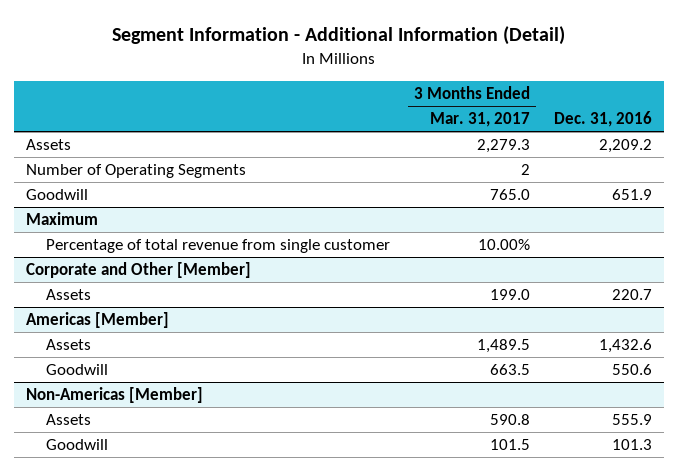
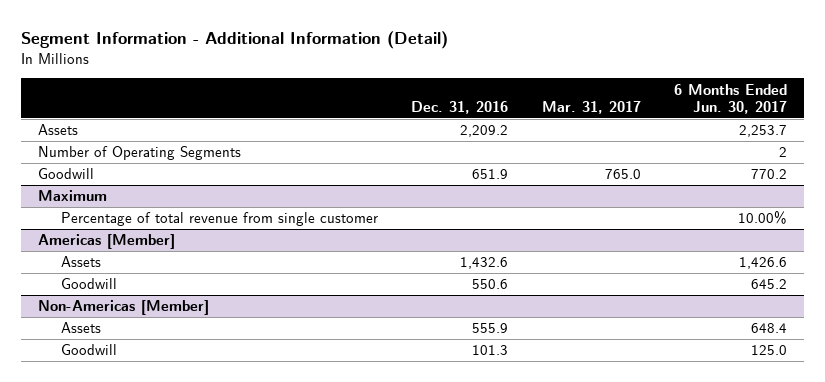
- | 3 Months Ended Mar. 31, 2017 | Dec. 31, 2016
+ | Dec. 31, 2016 | Mar. 31, 2017 | 6 Months Ended Jun. 30, 2017
- Corporate and Other [Member]
- Assets | 199.0 | 220.7

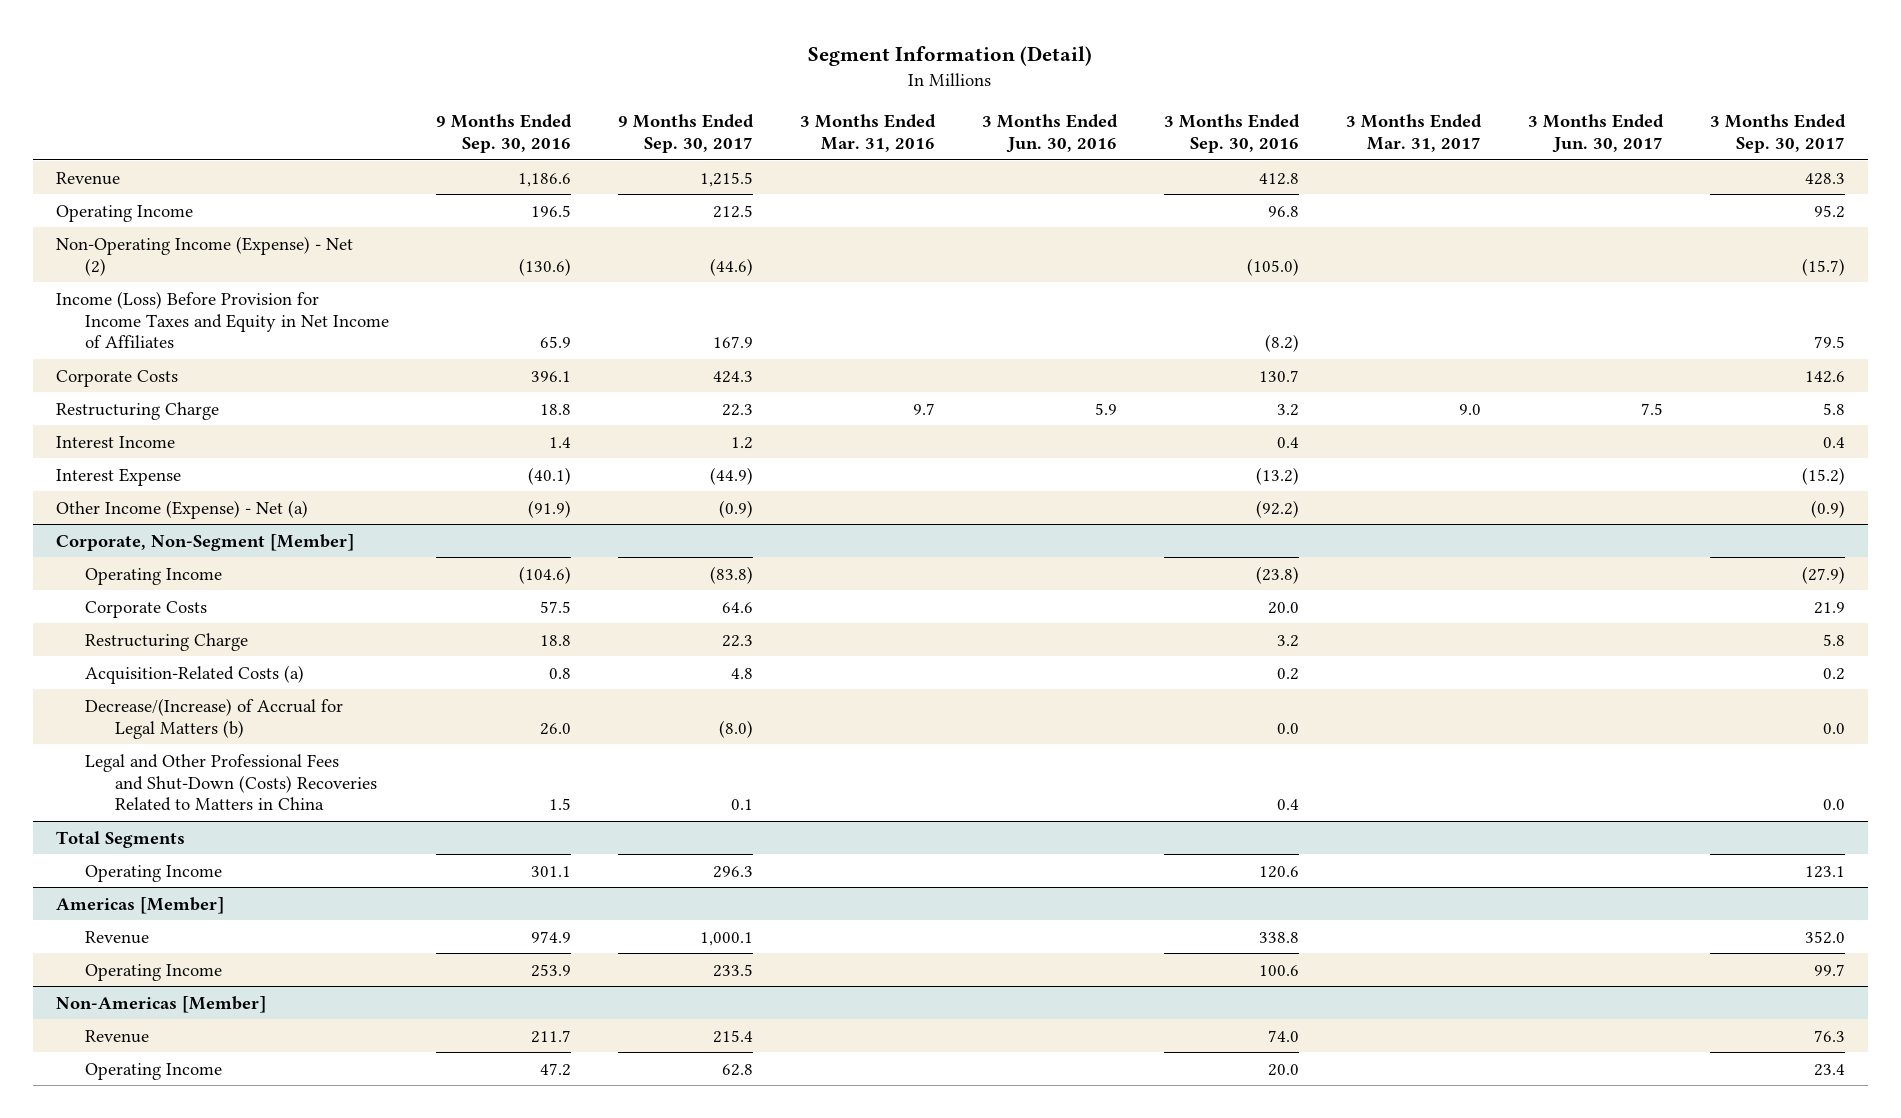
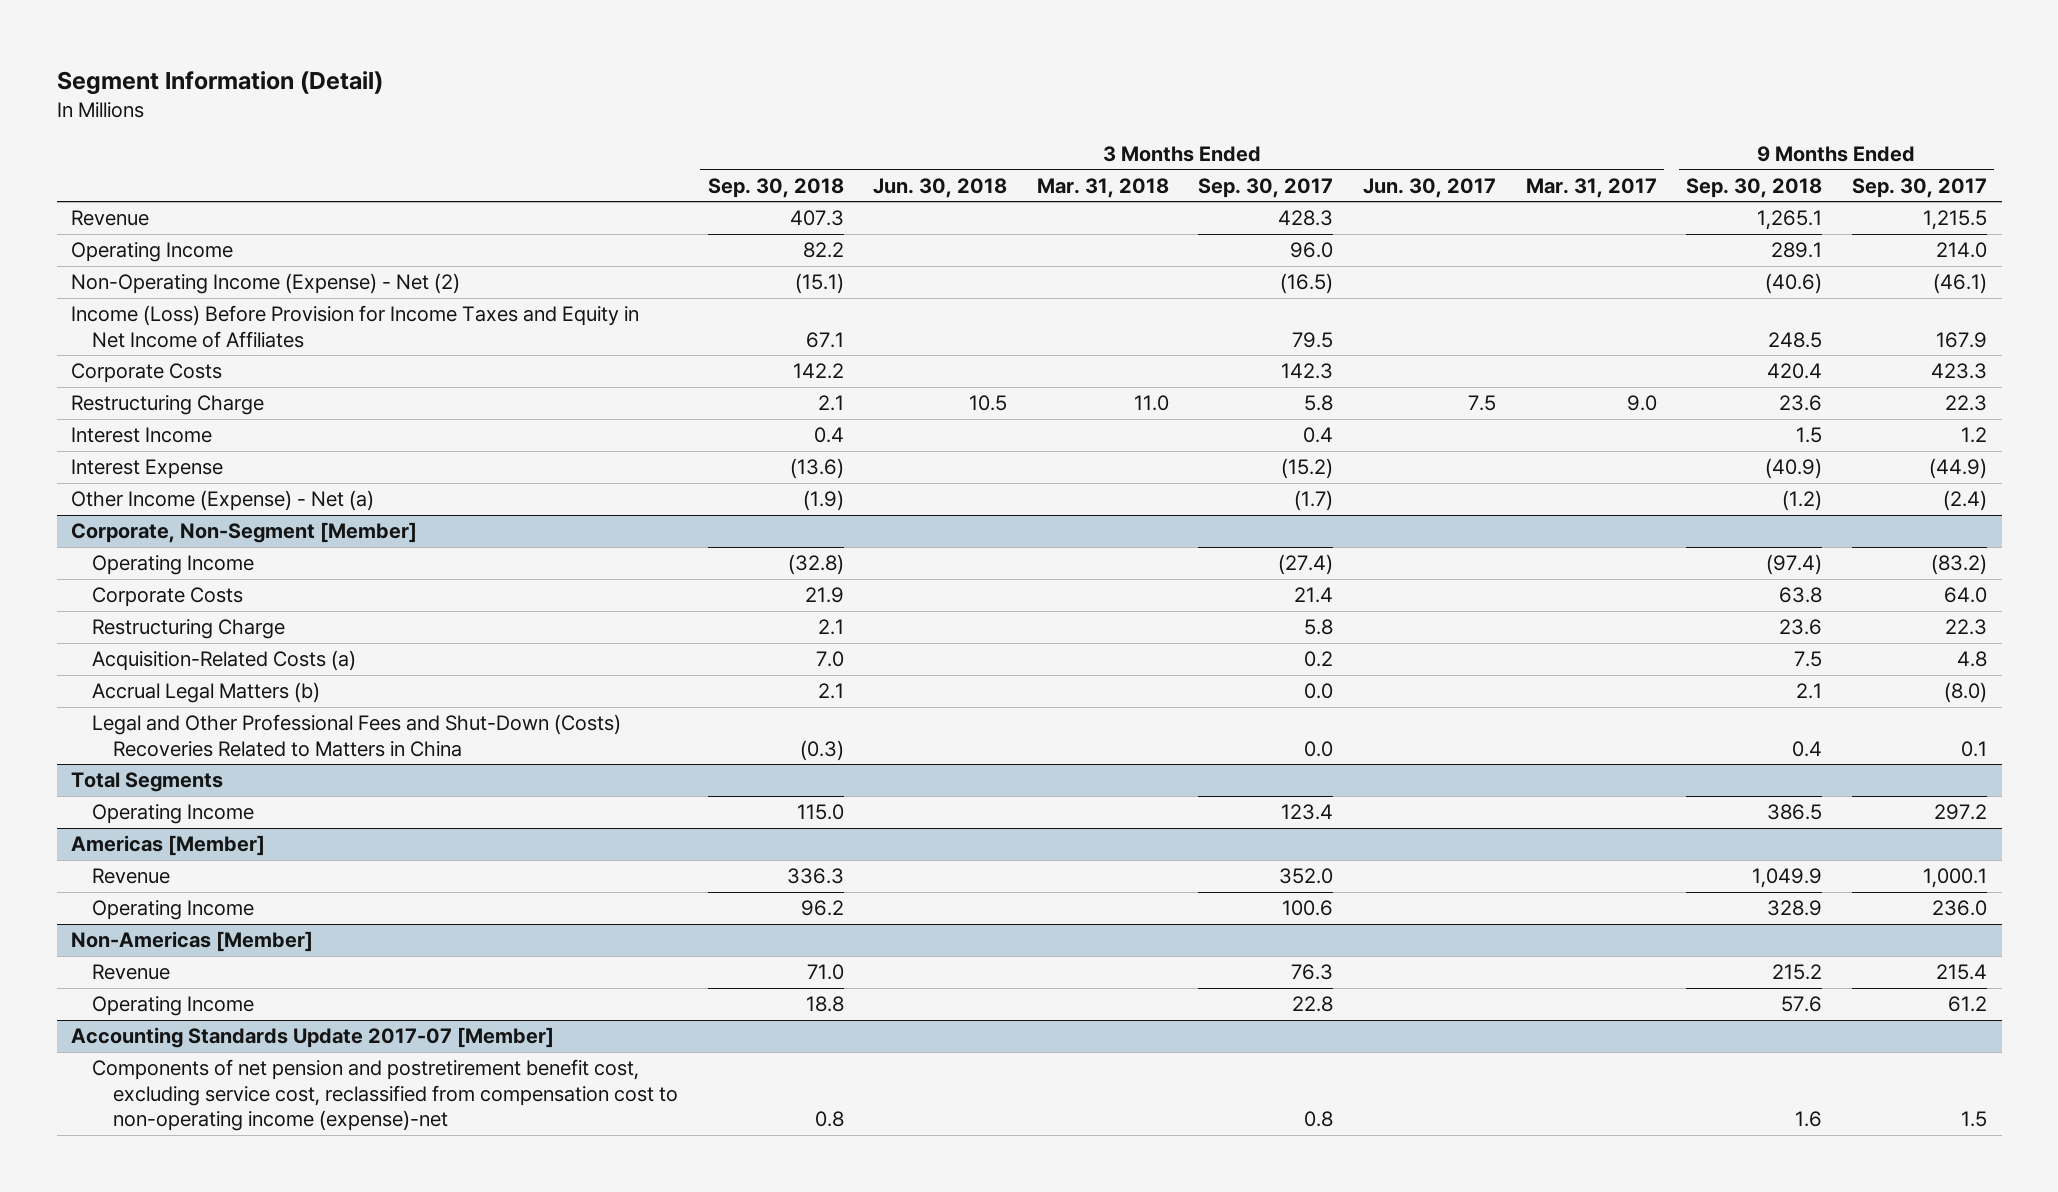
- | 9 Months Ended Sep. 30, 2016 | 9 Months Ended Sep. 30, 2017 | 3 Months Ended Mar. 31, 2016 | 3 Months Ended Jun. 30, 2016 | 3 Months Ended Sep. 30, 2016 | 3 Months Ended Mar. 31, 2017 | 3 Months Ended Jun. 30, 2017 | 3 Months Ended Sep. 30, 2017
+ | 3 Months Ended Sep. 30, 2018 | 3 Months Ended Jun. 30, 2018 | 3 Months Ended Mar. 31, 2018 | 3 Months Ended Sep. 30, 2017 | 3 Months Ended Jun. 30, 2017 | 3 Months Ended Mar. 31, 2017 | 9 Months Ended Sep. 30, 2018 | 9 Months Ended Sep. 30, 2017
- Operating Income | 196.5 | 212.5 | | | 96.8 | | | 95.2
- Non-Operating Income (Expense) - Net (2) | (130.6) | (44.6) | | | (105.0) | | | (15.7)
+ Operating Income | 82.2 | | | 96.0 | | | 289.1 | 214.0
+ Non-Operating Income (Expense) - Net (2) | (15.1) | | | (16.5) | | | (40.6) | (46.1)
- Corporate Costs | 396.1 | 424.3 | | | 130.7 | | | 142.6
+ Corporate Costs | 142.2 | | | 142.3 | | | 420.4 | 423.3
- Other Income (Expense) - Net (a) | (91.9) | (0.9) | | | (92.2) | | | (0.9)
+ Other Income (Expense) - Net (a) | (1.9) | | | (1.7) | | | (1.2) | (2.4)
@ Corporate, Non-Segment [Member]
- Operating Income | (104.6) | (83.8) | | | (23.8) | | | (27.9)
- Corporate Costs | 57.5 | 64.6 | | | 20.0 | | | 21.9
+ Operating Income | (32.8) | | | (27.4) | | | (97.4) | (83.2)
+ Corporate Costs | 21.9 | | | 21.4 | | | 63.8 | 64.0
- Decrease/(Increase) of Accrual for Legal Matters (b) | 26.0 | (8.0) | | | 0.0 | | | 0.0
+ Accrual Legal Matters (b) | 2.1 | | | 0.0 | | | 2.1 | (8.0)
@ Total Segments
- Operating Income | 301.1 | 296.3 | | | 120.6 | | | 123.1
+ Operating Income | 115.0 | | | 123.4 | | | 386.5 | 297.2
@ Americas [Member]
- Operating Income | 253.9 | 233.5 | | | 100.6 | | | 99.7
+ Operating Income | 96.2 | | | 100.6 | | | 328.9 | 236.0
@ Non-Americas [Member]
- Operating Income | 47.2 | 62.8 | | | 20.0 | | | 23.4
+ Operating Income | 18.8 | | | 22.8 | | | 57.6 | 61.2
+ Accounting Standards Update 2017-07 [Member]
+ Components of net pension and postretirement benefit cost, excluding service cost, reclassified from compensation cost to non-operating income (expense)-net | 0.8 | | | 0.8 | | | 1.6 | 1.5

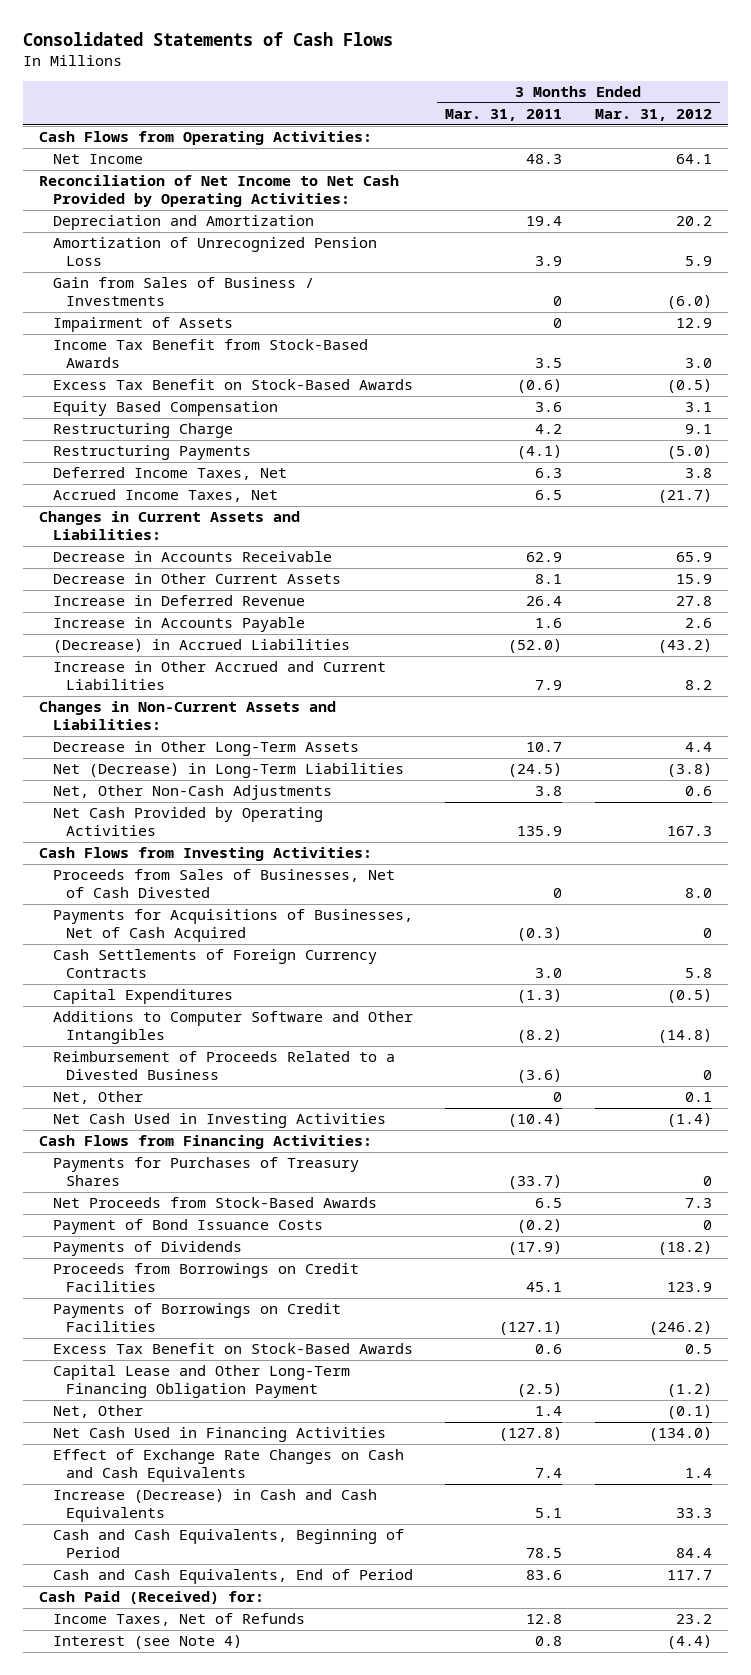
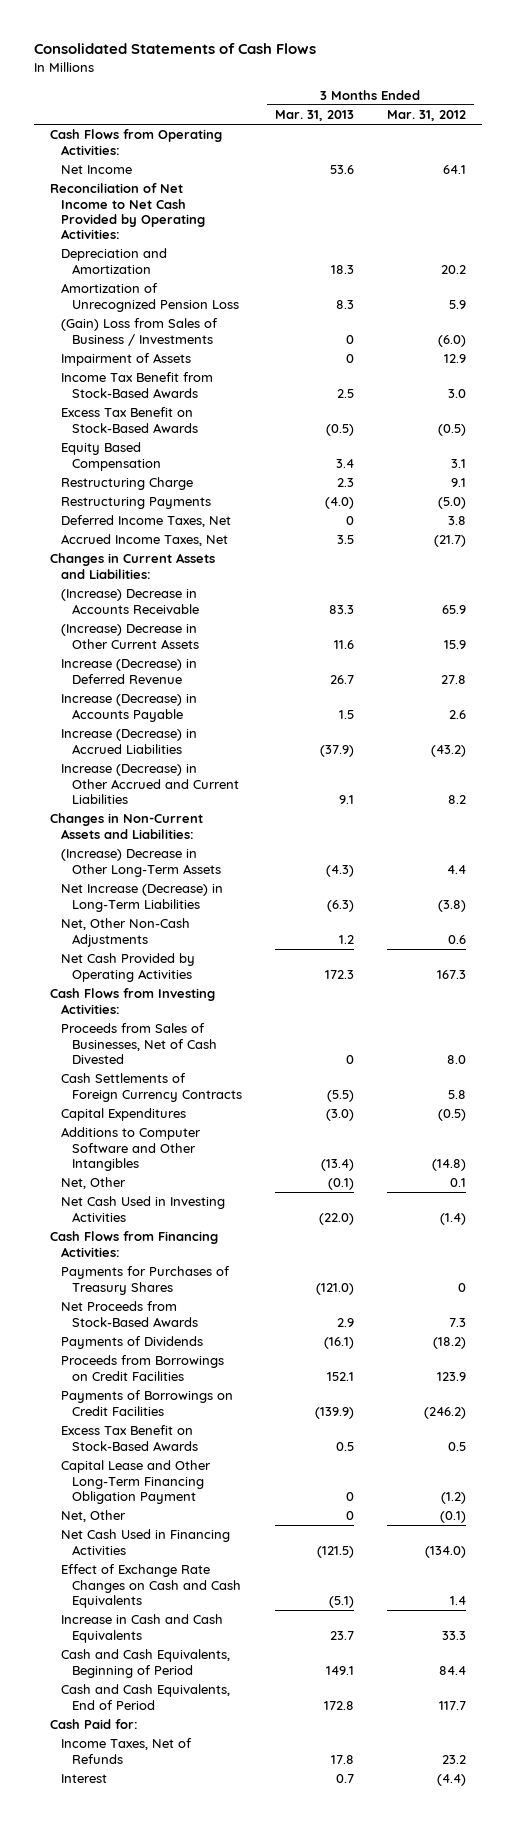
- | 3 Months Ended Mar. 31, 2011 | 3 Months Ended Mar. 31, 2012
+ | 3 Months Ended Mar. 31, 2013 | 3 Months Ended Mar. 31, 2012
- Gain from Sales of Business / Investments | 0 | (6.0)
+ (Gain) Loss from Sales of Business / Investments | 0 | (6.0)
- Decrease in Accounts Receivable | 62.9 | 65.9
- Decrease in Other Current Assets | 8.1 | 15.9
- Increase in Deferred Revenue | 26.4 | 27.8
- Increase in Accounts Payable | 1.6 | 2.6
- (Decrease) in Accrued Liabilities | (52.0) | (43.2)
- Increase in Other Accrued and Current Liabilities | 7.9 | 8.2
+ (Increase) Decrease in Accounts Receivable | 83.3 | 65.9
+ (Increase) Decrease in Other Current Assets | 11.6 | 15.9
+ Increase (Decrease) in Deferred Revenue | 26.7 | 27.8
+ Increase (Decrease) in Accounts Payable | 1.5 | 2.6
+ Increase (Decrease) in Accrued Liabilities | (37.9) | (43.2)
+ Increase (Decrease) in Other Accrued and Current Liabilities | 9.1 | 8.2
- Decrease in Other Long-Term Assets | 10.7 | 4.4
- Net (Decrease) in Long-Term Liabilities | (24.5) | (3.8)
+ (Increase) Decrease in Other Long-Term Assets | (4.3) | 4.4
+ Net Increase (Decrease) in Long-Term Liabilities | (6.3) | (3.8)
- Payments for Acquisitions of Businesses, Net of Cash Acquired | (0.3) | 0
- Reimbursement of Proceeds Related to a Divested Business | (3.6) | 0
- Payment of Bond Issuance Costs | (0.2) | 0
- Increase (Decrease) in Cash and Cash Equivalents | 5.1 | 33.3
+ Increase in Cash and Cash Equivalents | 23.7 | 33.3
- Cash Paid (Received) for:
+ Cash Paid for:
- Interest (see Note 4) | 0.8 | (4.4)
+ Interest | 0.7 | (4.4)

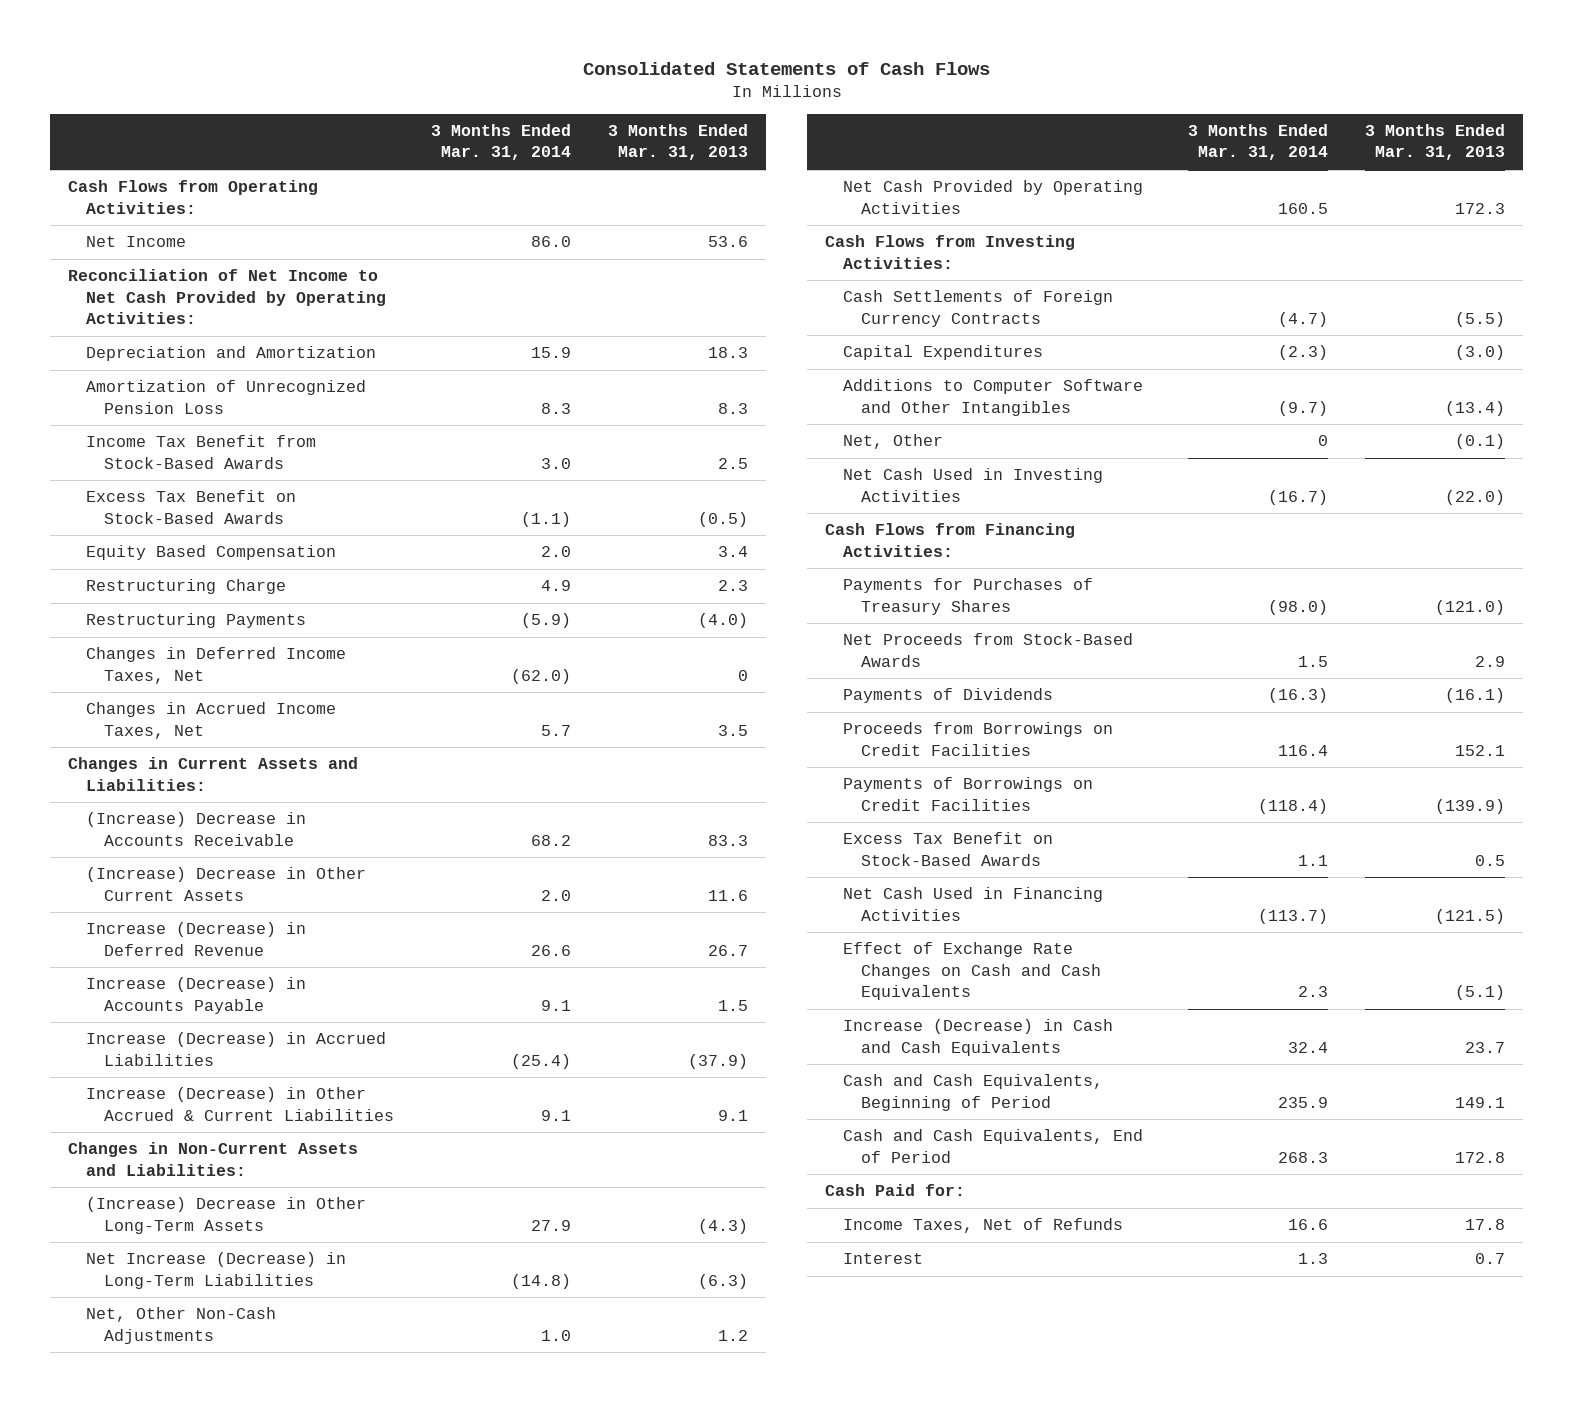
- | 3 Months Ended Mar. 31, 2013 | 3 Months Ended Mar. 31, 2012
+ | 3 Months Ended Mar. 31, 2014 | 3 Months Ended Mar. 31, 2013
- (Gain) Loss from Sales of Business / Investments | 0 | (6.0)
- Impairment of Assets | 0 | 12.9
- Deferred Income Taxes, Net | 0 | 3.8
- Accrued Income Taxes, Net | 3.5 | (21.7)
+ Changes in Deferred Income Taxes, Net | (62.0) | 0
+ Changes in Accrued Income Taxes, Net | 5.7 | 3.5
- Increase (Decrease) in Other Accrued and Current Liabilities | 9.1 | 8.2
+ Increase (Decrease) in Other Accrued & Current Liabilities | 9.1 | 9.1
- Proceeds from Sales of Businesses, Net of Cash Divested | 0 | 8.0
- Capital Lease and Other Long-Term Financing Obligation Payment | 0 | (1.2)
- Net, Other | 0 | (0.1)
- Increase in Cash and Cash Equivalents | 23.7 | 33.3
+ Increase (Decrease) in Cash and Cash Equivalents | 32.4 | 23.7

